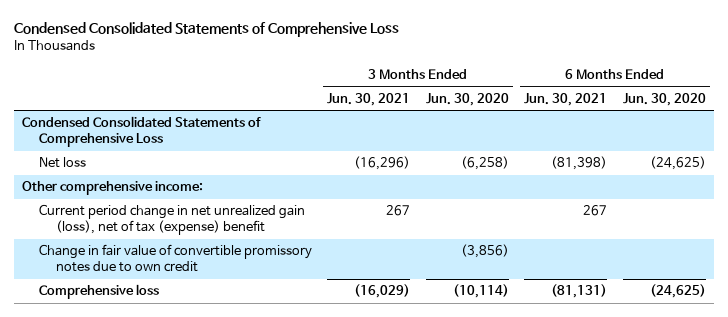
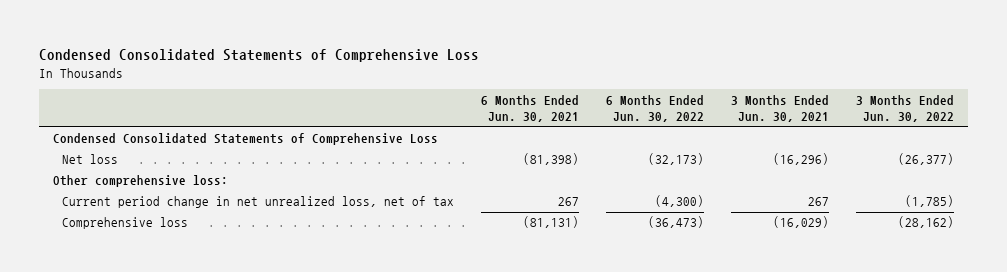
- | 3 Months Ended Jun. 30, 2021 | 3 Months Ended Jun. 30, 2020 | 6 Months Ended Jun. 30, 2021 | 6 Months Ended Jun. 30, 2020
+ | 6 Months Ended Jun. 30, 2021 | 6 Months Ended Jun. 30, 2022 | 3 Months Ended Jun. 30, 2021 | 3 Months Ended Jun. 30, 2022
- Other comprehensive income:
- Current period change in net unrealized gain (loss), net of tax (expense) benefit | 267 | | 267 |
- Change in fair value of convertible promissory notes due to own credit | | (3,856) | |
+ Other comprehensive loss:
+ Current period change in net unrealized loss, net of tax | 267 | (4,300) | 267 | (1,785)

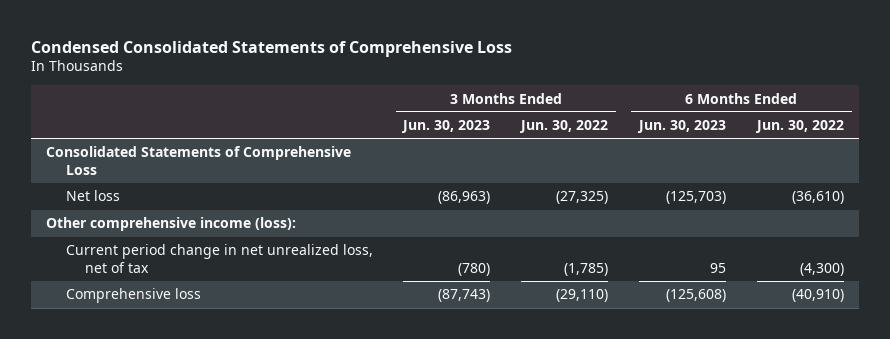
- | 6 Months Ended Jun. 30, 2021 | 6 Months Ended Jun. 30, 2022 | 3 Months Ended Jun. 30, 2021 | 3 Months Ended Jun. 30, 2022
+ | 3 Months Ended Jun. 30, 2023 | 3 Months Ended Jun. 30, 2022 | 6 Months Ended Jun. 30, 2023 | 6 Months Ended Jun. 30, 2022
- Condensed Consolidated Statements of Comprehensive Loss
- Net loss | (81,398) | (32,173) | (16,296) | (26,377)
- Other comprehensive loss:
+ Consolidated Statements of Comprehensive Loss
+ Net loss | (86,963) | (27,325) | (125,703) | (36,610)
+ Other comprehensive income (loss):
- Comprehensive loss | (81,131) | (36,473) | (16,029) | (28,162)
+ Comprehensive loss | (87,743) | (29,110) | (125,608) | (40,910)

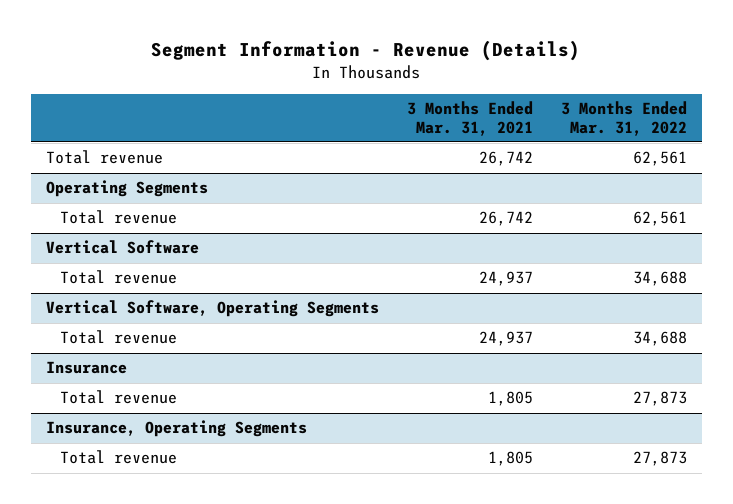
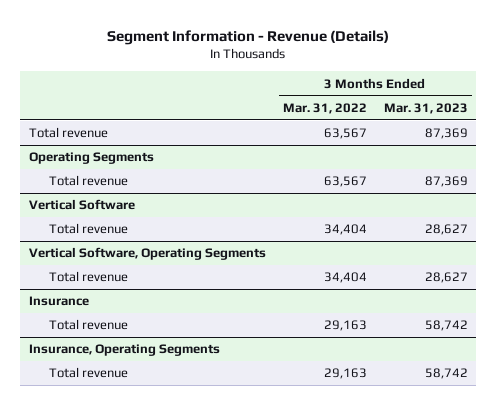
- | 3 Months Ended Mar. 31, 2021 | 3 Months Ended Mar. 31, 2022
+ | 3 Months Ended Mar. 31, 2022 | 3 Months Ended Mar. 31, 2023
- Total revenue | 26,742 | 62,561
+ Total revenue | 63,567 | 87,369
@ Operating Segments
- Total revenue | 26,742 | 62,561
+ Total revenue | 63,567 | 87,369
@ Vertical Software
- Total revenue | 24,937 | 34,688
+ Total revenue | 34,404 | 28,627
@ Vertical Software, Operating Segments
- Total revenue | 24,937 | 34,688
+ Total revenue | 34,404 | 28,627
@ Insurance
- Total revenue | 1,805 | 27,873
+ Total revenue | 29,163 | 58,742
@ Insurance, Operating Segments
- Total revenue | 1,805 | 27,873
+ Total revenue | 29,163 | 58,742

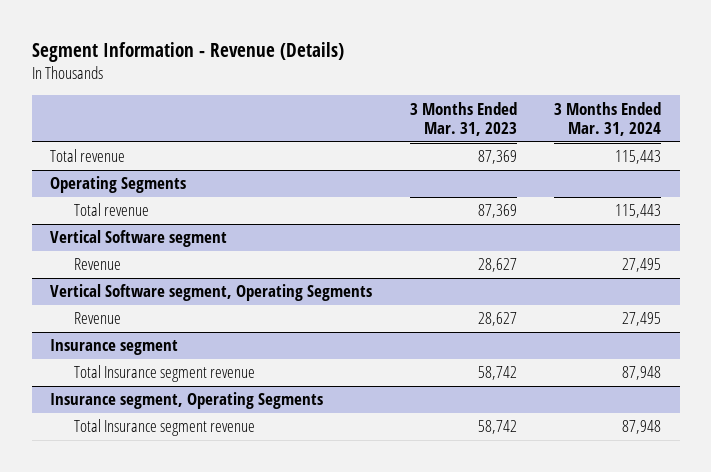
- | 3 Months Ended Mar. 31, 2022 | 3 Months Ended Mar. 31, 2023
+ | 3 Months Ended Mar. 31, 2023 | 3 Months Ended Mar. 31, 2024
- Vertical Software
- Total revenue | 34,404 | 28,627
- Vertical Software, Operating Segments
- Total revenue | 34,404 | 28,627
- Insurance
- Total revenue | 29,163 | 58,742
- Insurance, Operating Segments
- Total revenue | 29,163 | 58,742
+ Vertical Software segment
+ Revenue | 28,627 | 27,495
+ Vertical Software segment, Operating Segments
+ Revenue | 28,627 | 27,495
+ Insurance segment
+ Total Insurance segment revenue | 58,742 | 87,948
+ Insurance segment, Operating Segments
+ Total Insurance segment revenue | 58,742 | 87,948

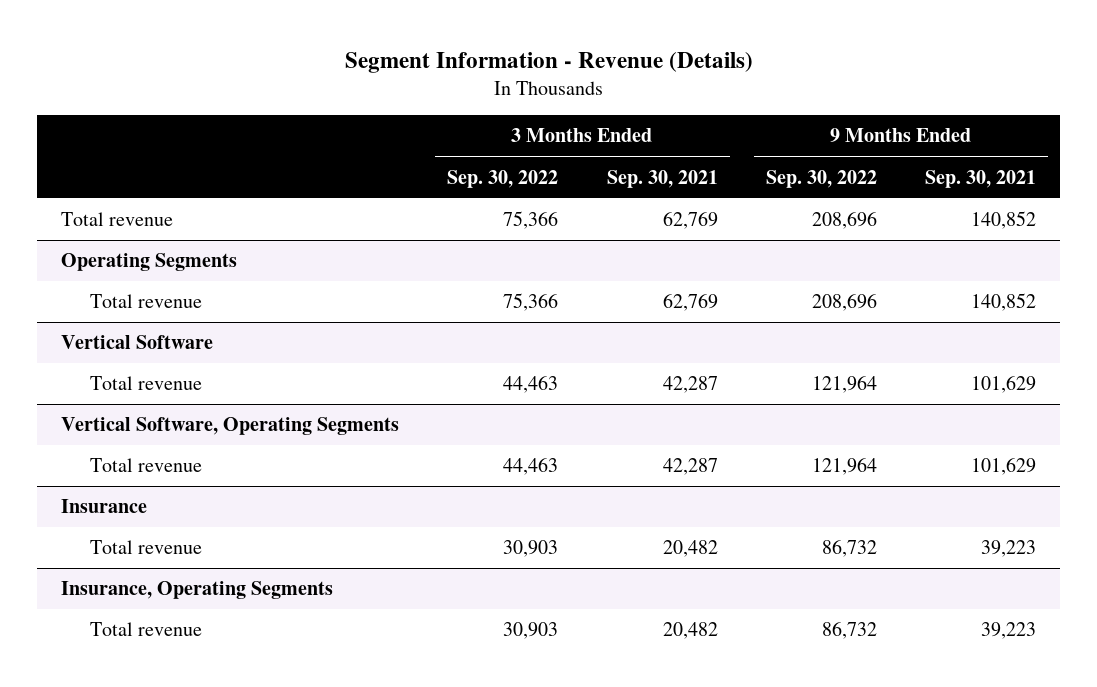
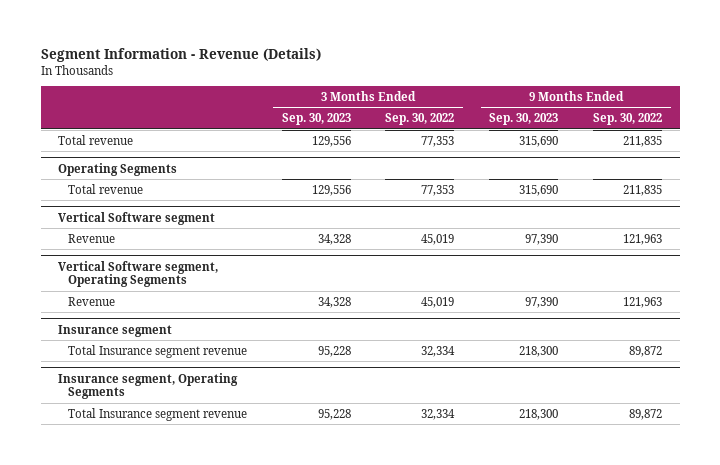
- | 3 Months Ended Sep. 30, 2022 | 3 Months Ended Sep. 30, 2021 | 9 Months Ended Sep. 30, 2022 | 9 Months Ended Sep. 30, 2021
+ | 3 Months Ended Sep. 30, 2023 | 3 Months Ended Sep. 30, 2022 | 9 Months Ended Sep. 30, 2023 | 9 Months Ended Sep. 30, 2022
- Total revenue | 75,366 | 62,769 | 208,696 | 140,852
+ Total revenue | 129,556 | 77,353 | 315,690 | 211,835
@ Operating Segments
- Total revenue | 75,366 | 62,769 | 208,696 | 140,852
- Vertical Software
- Total revenue | 44,463 | 42,287 | 121,964 | 101,629
- Vertical Software, Operating Segments
- Total revenue | 44,463 | 42,287 | 121,964 | 101,629
- Insurance
- Total revenue | 30,903 | 20,482 | 86,732 | 39,223
- Insurance, Operating Segments
- Total revenue | 30,903 | 20,482 | 86,732 | 39,223
@ Operating Segments
+ Total revenue | 129,556 | 77,353 | 315,690 | 211,835
+ Vertical Software segment
+ Revenue | 34,328 | 45,019 | 97,390 | 121,963
+ Vertical Software segment, Operating Segments
+ Revenue | 34,328 | 45,019 | 97,390 | 121,963
+ Insurance segment
+ Total Insurance segment revenue | 95,228 | 32,334 | 218,300 | 89,872
+ Insurance segment, Operating Segments
+ Total Insurance segment revenue | 95,228 | 32,334 | 218,300 | 89,872

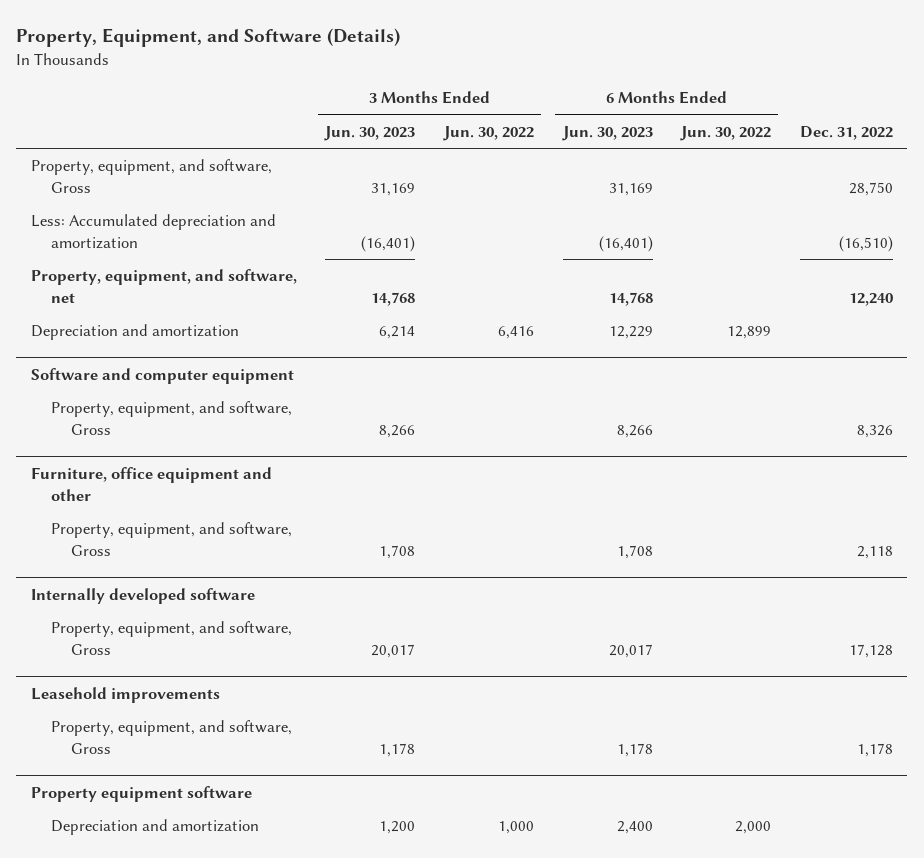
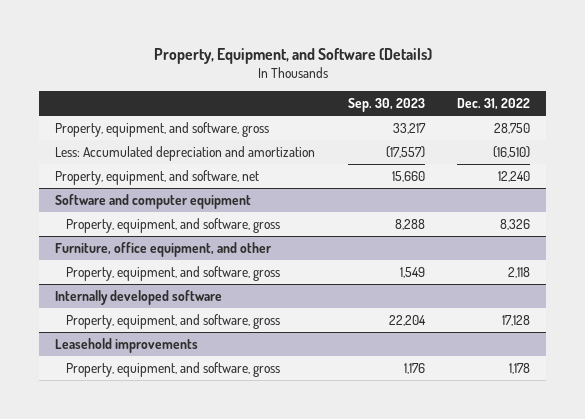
- | 3 Months Ended Jun. 30, 2023 | 3 Months Ended Jun. 30, 2022 | 6 Months Ended Jun. 30, 2023 | 6 Months Ended Jun. 30, 2022 | Dec. 31, 2022
+ | Sep. 30, 2023 | Dec. 31, 2022
- Property, equipment, and software, Gross | 31,169 | | 31,169 | | 28,750
+ Property, equipment, and software, gross | 33,217 | 28,750
- Depreciation and amortization | 6,214 | 6,416 | 12,229 | 12,899 |
@ Software and computer equipment
- Property, equipment, and software, Gross | 8,266 | | 8,266 | | 8,326
- Furniture, office equipment and other
- Property, equipment, and software, Gross | 1,708 | | 1,708 | | 2,118
@ Software and computer equipment
+ Property, equipment, and software, gross | 8,288 | 8,326
+ Furniture, office equipment, and other
+ Property, equipment, and software, gross | 1,549 | 2,118
@ Internally developed software
- Property, equipment, and software, Gross | 20,017 | | 20,017 | | 17,128
+ Property, equipment, and software, gross | 22,204 | 17,128
@ Leasehold improvements
- Property, equipment, and software, Gross | 1,178 | | 1,178 | | 1,178
- Property equipment software
- Depreciation and amortization | 1,200 | 1,000 | 2,400 | 2,000 |
@ Leasehold improvements
+ Property, equipment, and software, gross | 1,176 | 1,178

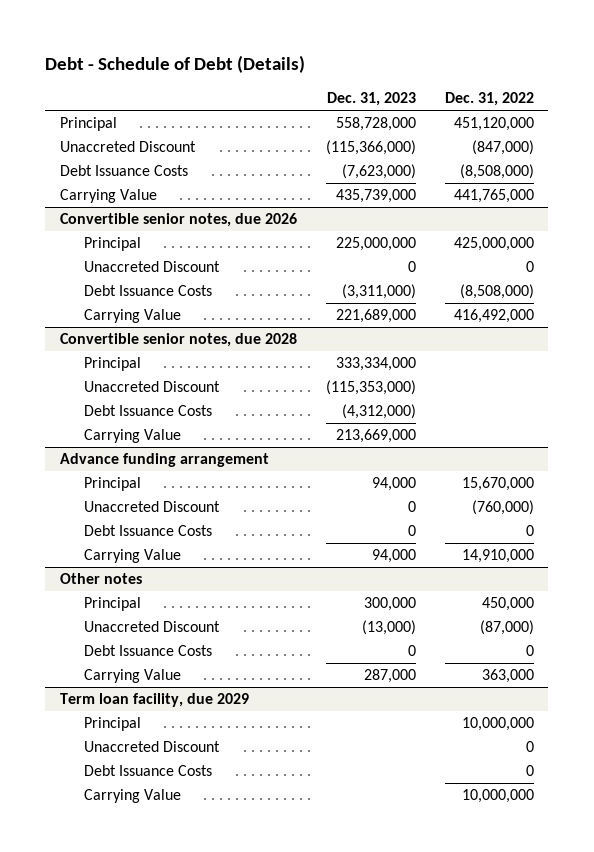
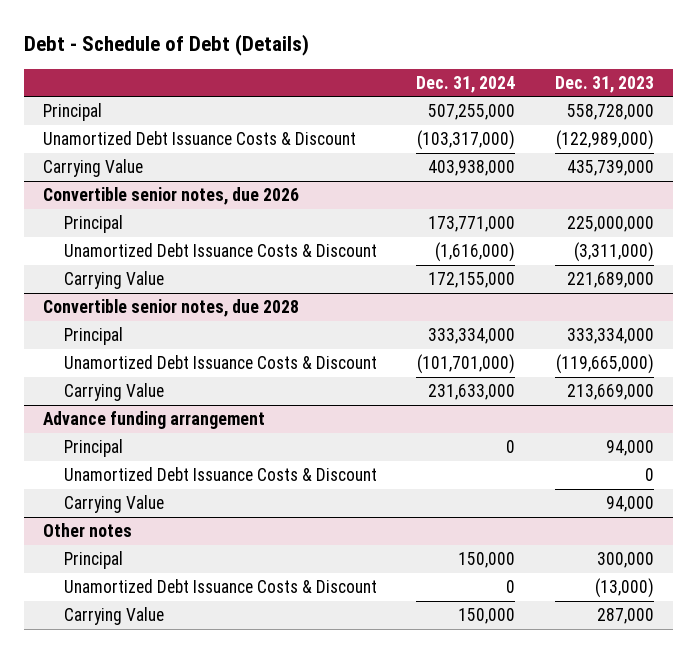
- | Dec. 31, 2023 | Dec. 31, 2022
+ | Dec. 31, 2024 | Dec. 31, 2023
- Unaccreted Discount | (115,366,000) | (847,000)
- Debt Issuance Costs | (7,623,000) | (8,508,000)
+ Unamortized Debt Issuance Costs & Discount | (103,317,000) | (122,989,000)
@ Convertible senior notes, due 2026
- Unaccreted Discount | 0 | 0
- Debt Issuance Costs | (3,311,000) | (8,508,000)
+ Unamortized Debt Issuance Costs & Discount | (1,616,000) | (3,311,000)
@ Convertible senior notes, due 2028
- Unaccreted Discount | (115,353,000) |
- Debt Issuance Costs | (4,312,000) |
+ Unamortized Debt Issuance Costs & Discount | (101,701,000) | (119,665,000)
@ Advance funding arrangement
- Unaccreted Discount | 0 | (760,000)
- Debt Issuance Costs | 0 | 0
+ Unamortized Debt Issuance Costs & Discount | | 0
@ Other notes
- Unaccreted Discount | (13,000) | (87,000)
- Debt Issuance Costs | 0 | 0
+ Unamortized Debt Issuance Costs & Discount | 0 | (13,000)
- Term loan facility, due 2029
- Principal | | 10,000,000
- Unaccreted Discount | | 0
- Debt Issuance Costs | | 0
- Carrying Value | | 10,000,000

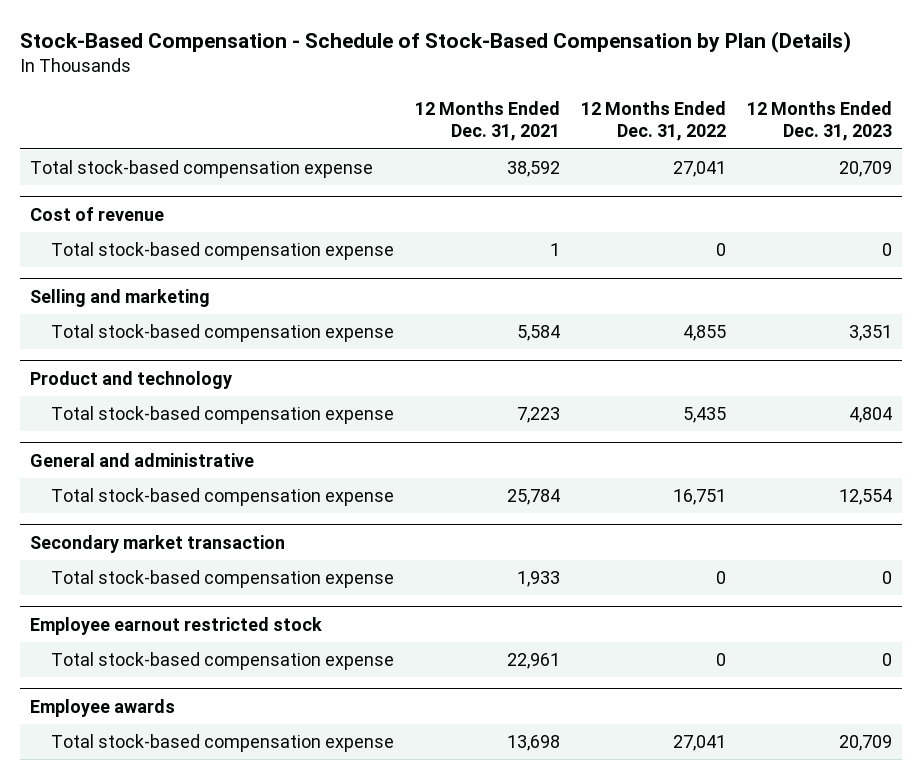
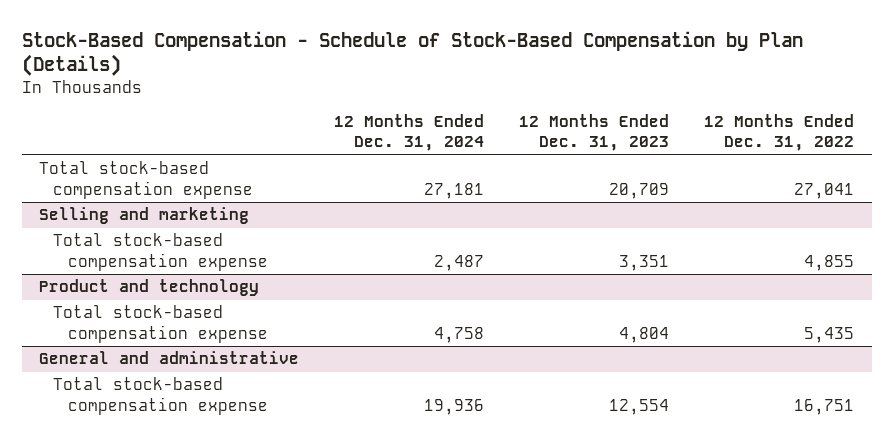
- | 12 Months Ended Dec. 31, 2021 | 12 Months Ended Dec. 31, 2022 | 12 Months Ended Dec. 31, 2023
+ | 12 Months Ended Dec. 31, 2024 | 12 Months Ended Dec. 31, 2023 | 12 Months Ended Dec. 31, 2022
- Cost of revenue
- Total stock-based compensation expense | 1 | 0 | 0
- Secondary market transaction
- Total stock-based compensation expense | 1,933 | 0 | 0
- Employee earnout restricted stock
- Total stock-based compensation expense | 22,961 | 0 | 0
- Employee awards
- Total stock-based compensation expense | 13,698 | 27,041 | 20,709

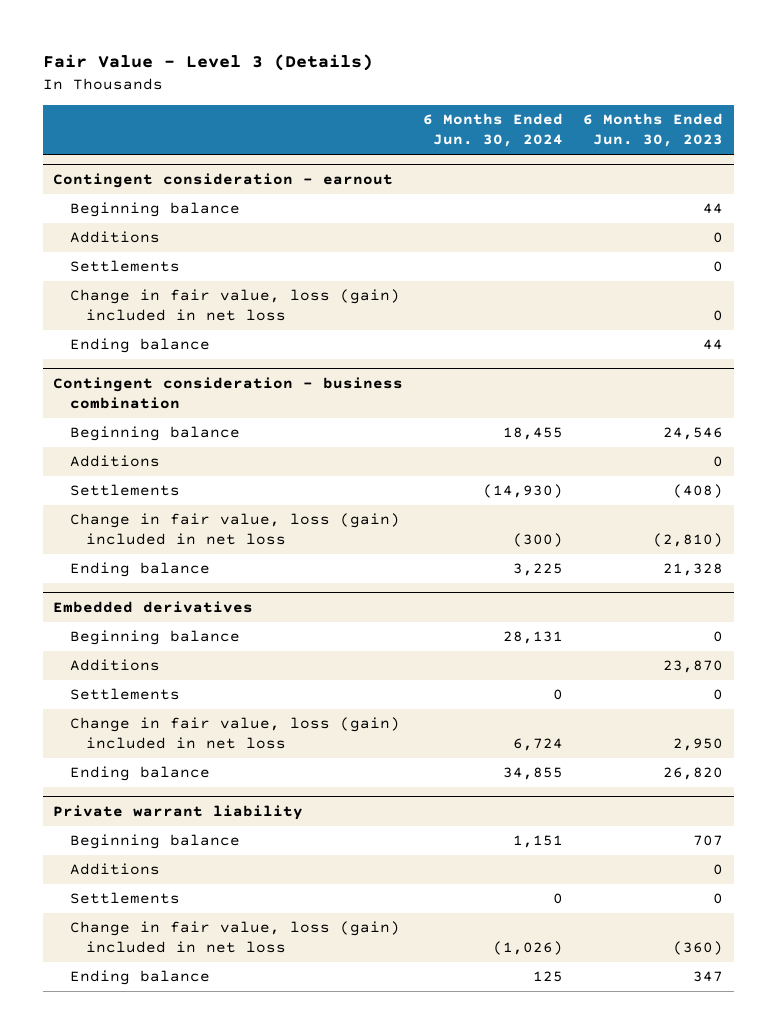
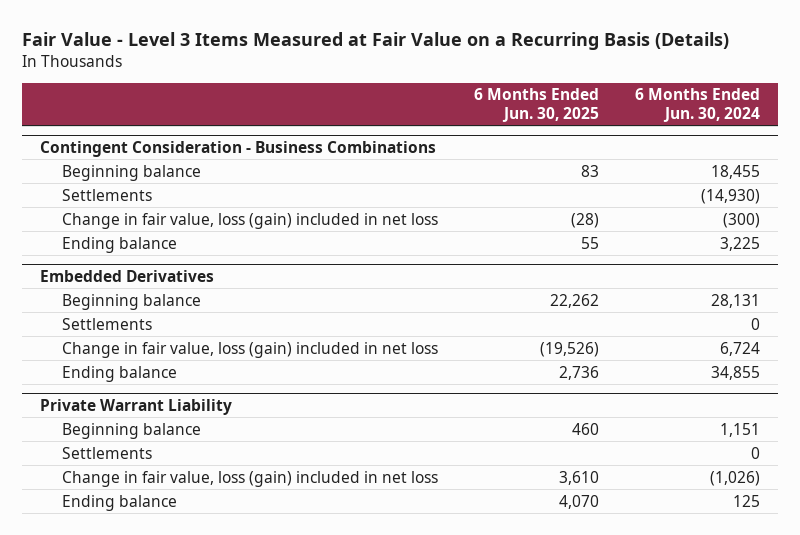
- Fair Value - Level 3 (Details)
+ Fair Value - Level 3 Items Measured at Fair Value on a Recurring Basis (Details)
- | 6 Months Ended Jun. 30, 2024 | 6 Months Ended Jun. 30, 2023
+ | 6 Months Ended Jun. 30, 2025 | 6 Months Ended Jun. 30, 2024
- Contingent consideration - earnout
- Beginning balance | | 44
- Additions | | 0
- Settlements | | 0
- Change in fair value, loss (gain) included in net loss | | 0
- Ending balance | | 44
- Contingent consideration - business combination
+ Contingent Consideration - Business Combinations
- Additions | | 0
- Embedded derivatives
+ Embedded Derivatives
- Additions | | 23,870
- Private warrant liability
+ Private Warrant Liability
- Additions | | 0

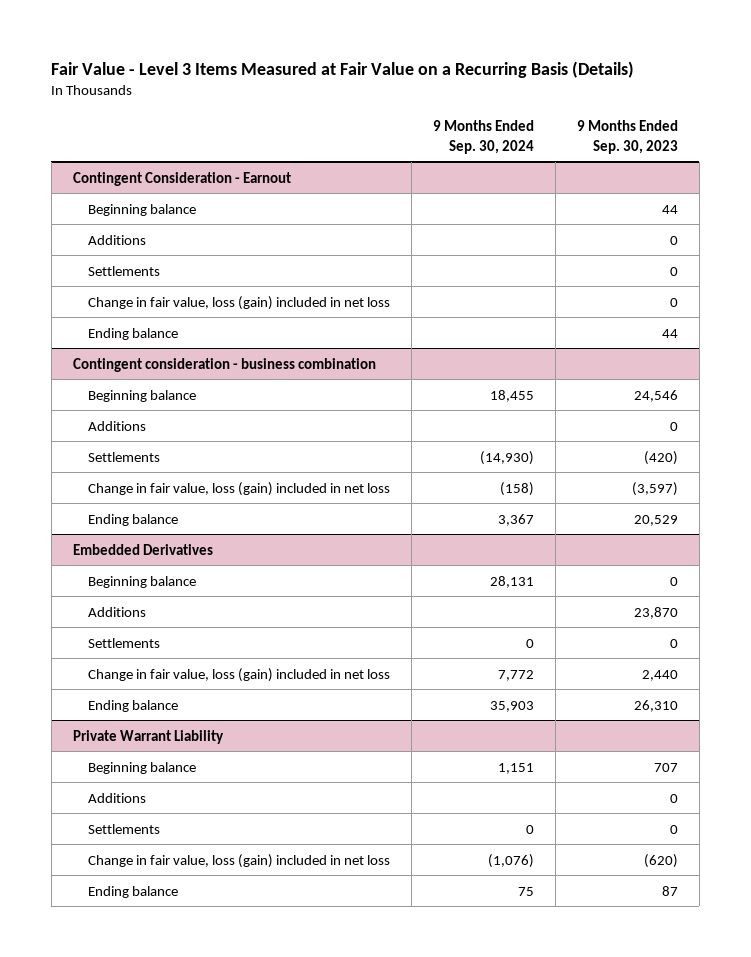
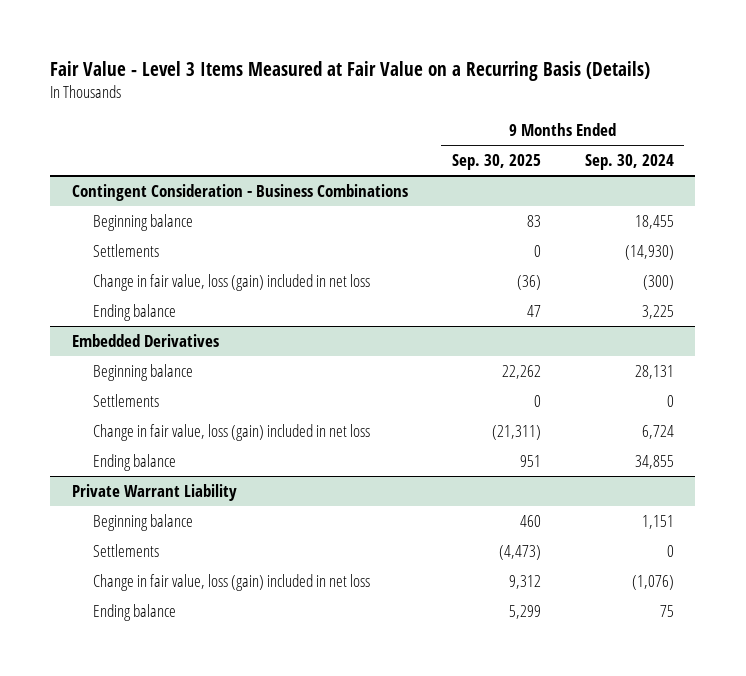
- | 9 Months Ended Sep. 30, 2024 | 9 Months Ended Sep. 30, 2023
+ | 9 Months Ended Sep. 30, 2025 | 9 Months Ended Sep. 30, 2024
- Contingent Consideration - Earnout
- Beginning balance | | 44
- Additions | | 0
- Settlements | | 0
- Change in fair value, loss (gain) included in net loss | | 0
- Ending balance | | 44
- Contingent consideration - business combination
+ Contingent Consideration - Business Combinations
- Additions | | 0
- Change in fair value, loss (gain) included in net loss | (158) | (3,597)
- Ending balance | 3,367 | 20,529
+ Change in fair value, loss (gain) included in net loss | (36) | (300)
+ Ending balance | 47 | 3,225
@ Embedded Derivatives
- Additions | | 23,870
- Change in fair value, loss (gain) included in net loss | 7,772 | 2,440
- Ending balance | 35,903 | 26,310
+ Change in fair value, loss (gain) included in net loss | (21,311) | 6,724
+ Ending balance | 951 | 34,855
@ Private Warrant Liability
- Additions | | 0

